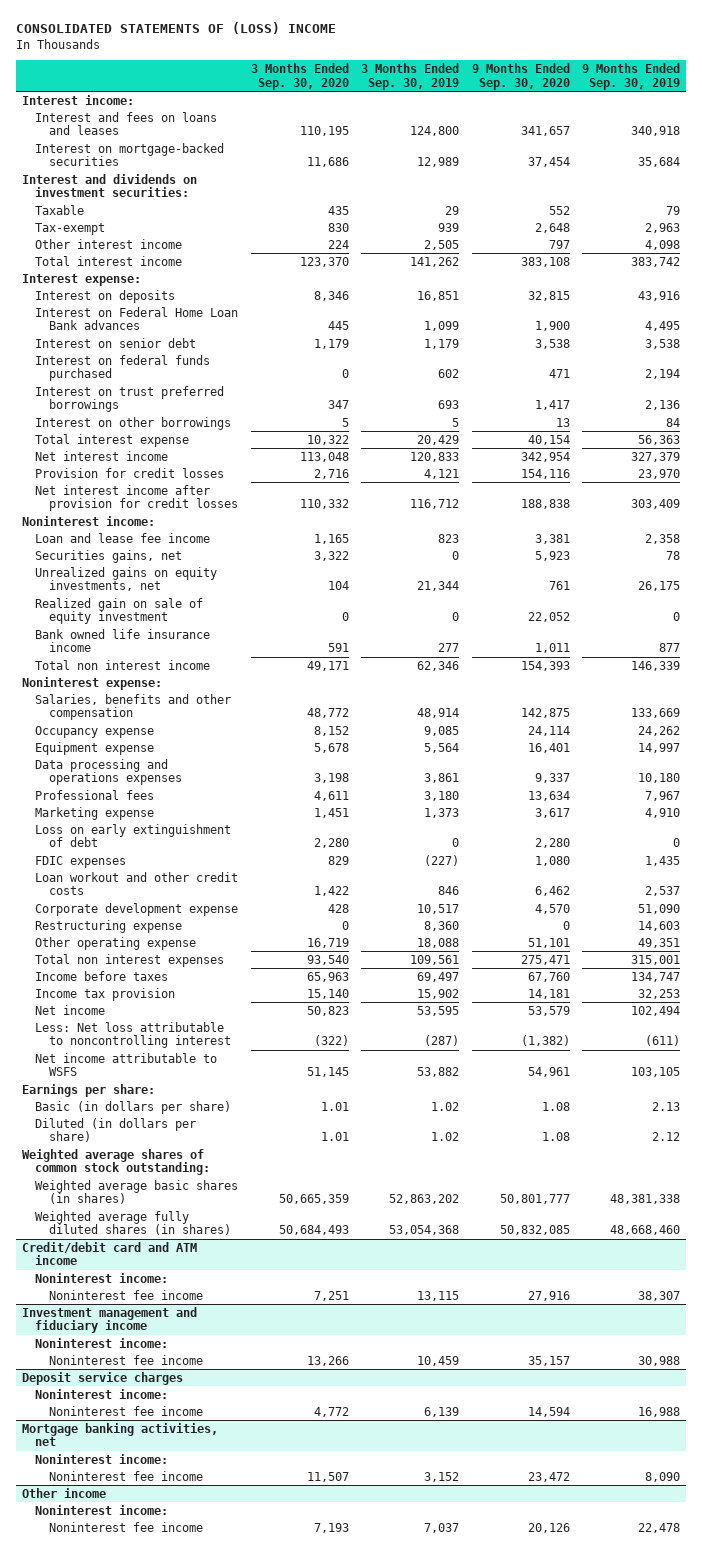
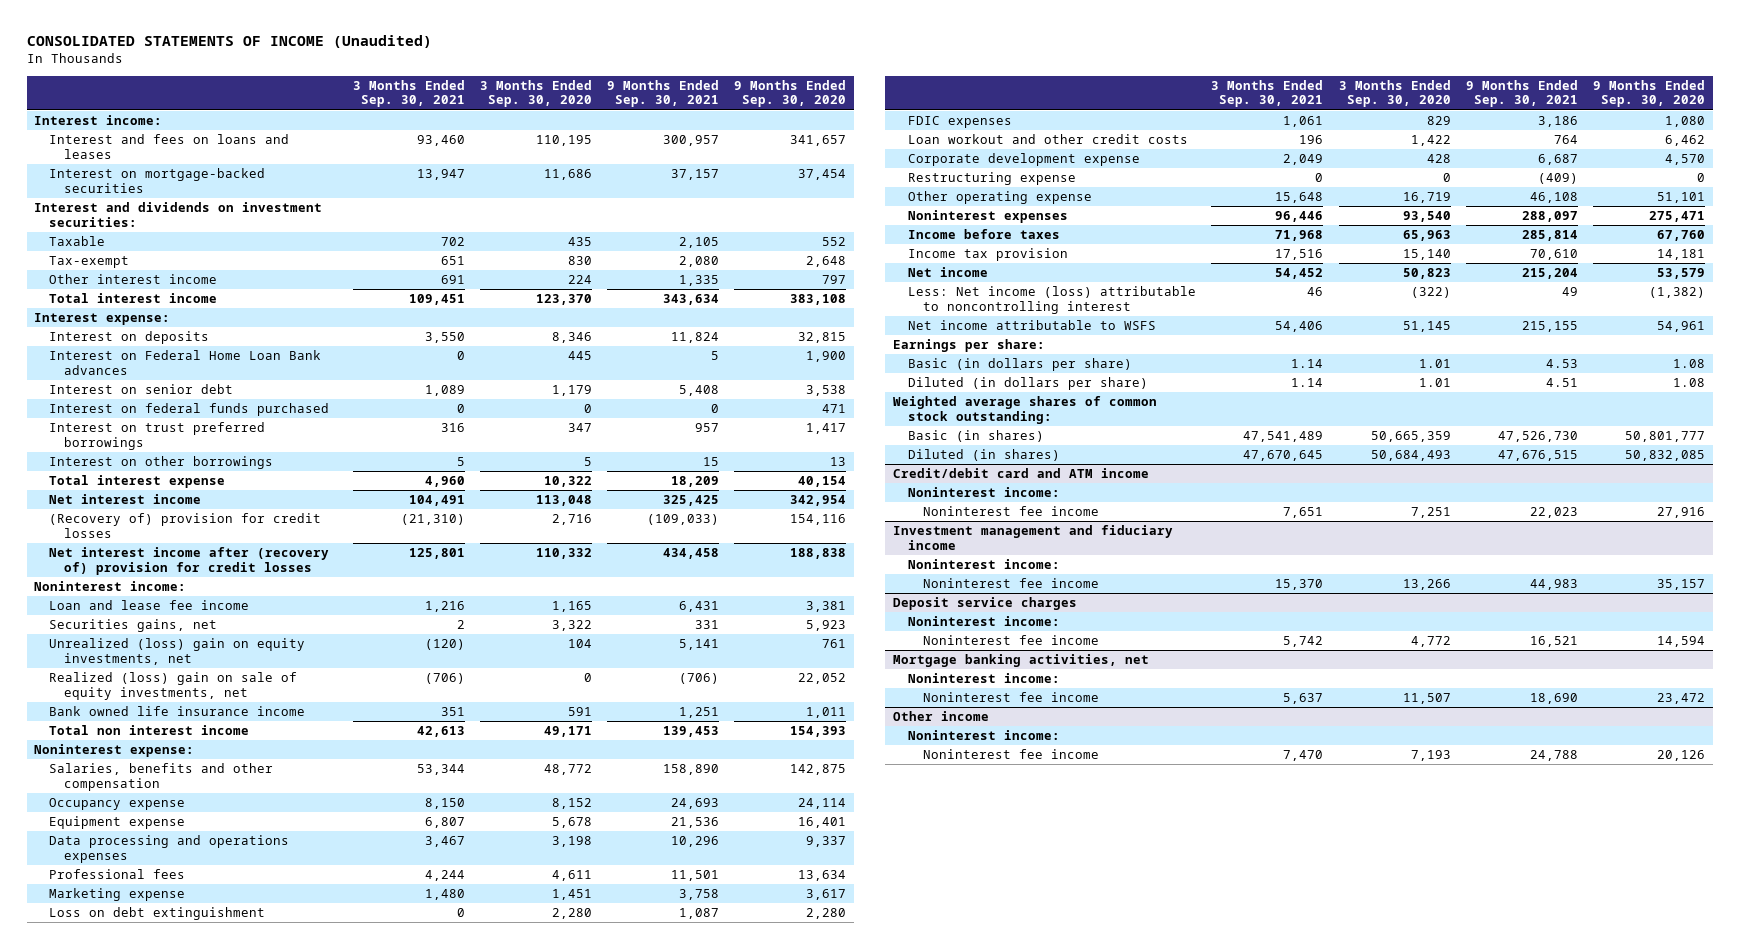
- CONSOLIDATED STATEMENTS OF (LOSS) INCOME
+ CONSOLIDATED STATEMENTS OF INCOME (Unaudited)
- | 3 Months Ended Sep. 30, 2020 | 3 Months Ended Sep. 30, 2019 | 9 Months Ended Sep. 30, 2020 | 9 Months Ended Sep. 30, 2019
+ | 3 Months Ended Sep. 30, 2021 | 3 Months Ended Sep. 30, 2020 | 9 Months Ended Sep. 30, 2021 | 9 Months Ended Sep. 30, 2020
- Provision for credit losses | 2,716 | 4,121 | 154,116 | 23,970
- Net interest income after provision for credit losses | 110,332 | 116,712 | 188,838 | 303,409
+ (Recovery of) provision for credit losses | (21,310) | 2,716 | (109,033) | 154,116
+ Net interest income after (recovery of) provision for credit losses | 125,801 | 110,332 | 434,458 | 188,838
- Unrealized gains on equity investments, net | 104 | 21,344 | 761 | 26,175
- Realized gain on sale of equity investment | 0 | 0 | 22,052 | 0
+ Unrealized (loss) gain on equity investments, net | (120) | 104 | 5,141 | 761
+ Realized (loss) gain on sale of equity investments, net | (706) | 0 | (706) | 22,052
- Loss on early extinguishment of debt | 2,280 | 0 | 2,280 | 0
+ Loss on debt extinguishment | 0 | 2,280 | 1,087 | 2,280
- Total non interest expenses | 93,540 | 109,561 | 275,471 | 315,001
+ Noninterest expenses | 96,446 | 93,540 | 288,097 | 275,471
- Less: Net loss attributable to noncontrolling interest | (322) | (287) | (1,382) | (611)
+ Less: Net income (loss) attributable to noncontrolling interest | 46 | (322) | 49 | (1,382)
- Weighted average basic shares (in shares) | 50,665,359 | 52,863,202 | 50,801,777 | 48,381,338
- Weighted average fully diluted shares (in shares) | 50,684,493 | 53,054,368 | 50,832,085 | 48,668,460
+ Basic (in shares) | 47,541,489 | 50,665,359 | 47,526,730 | 50,801,777
+ Diluted (in shares) | 47,670,645 | 50,684,493 | 47,676,515 | 50,832,085

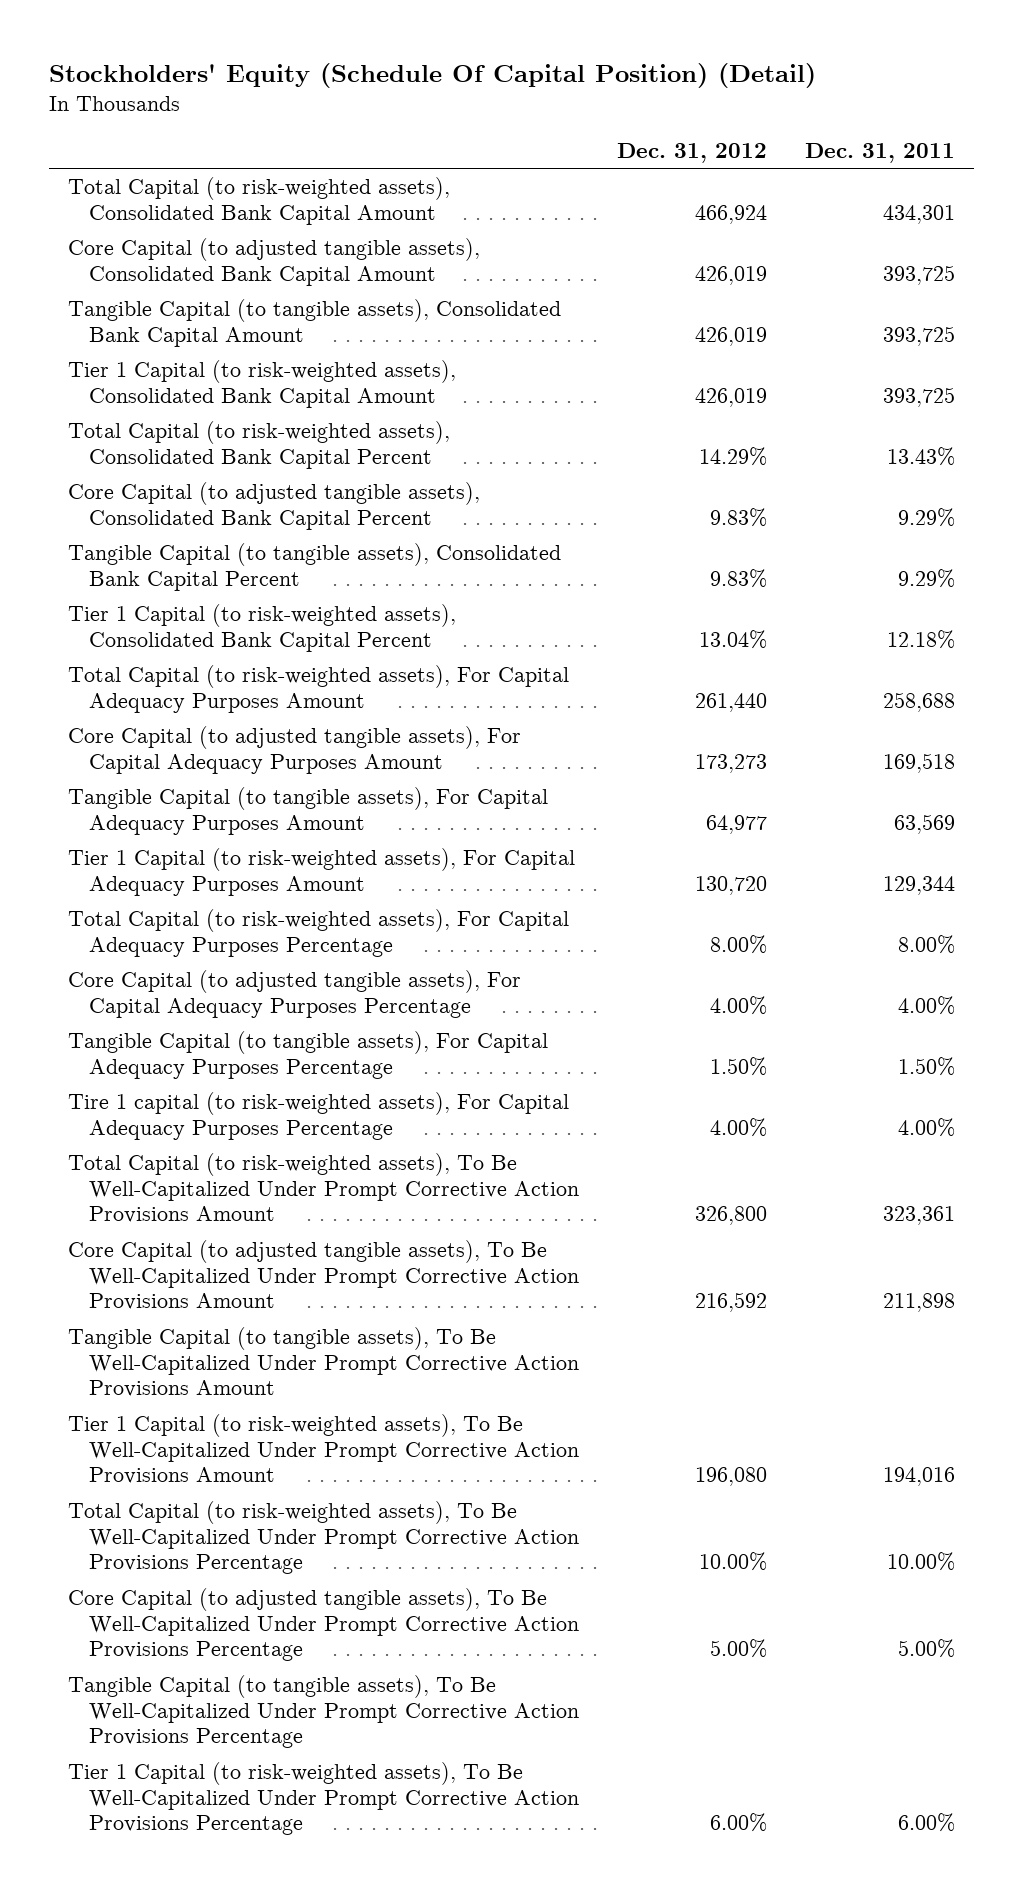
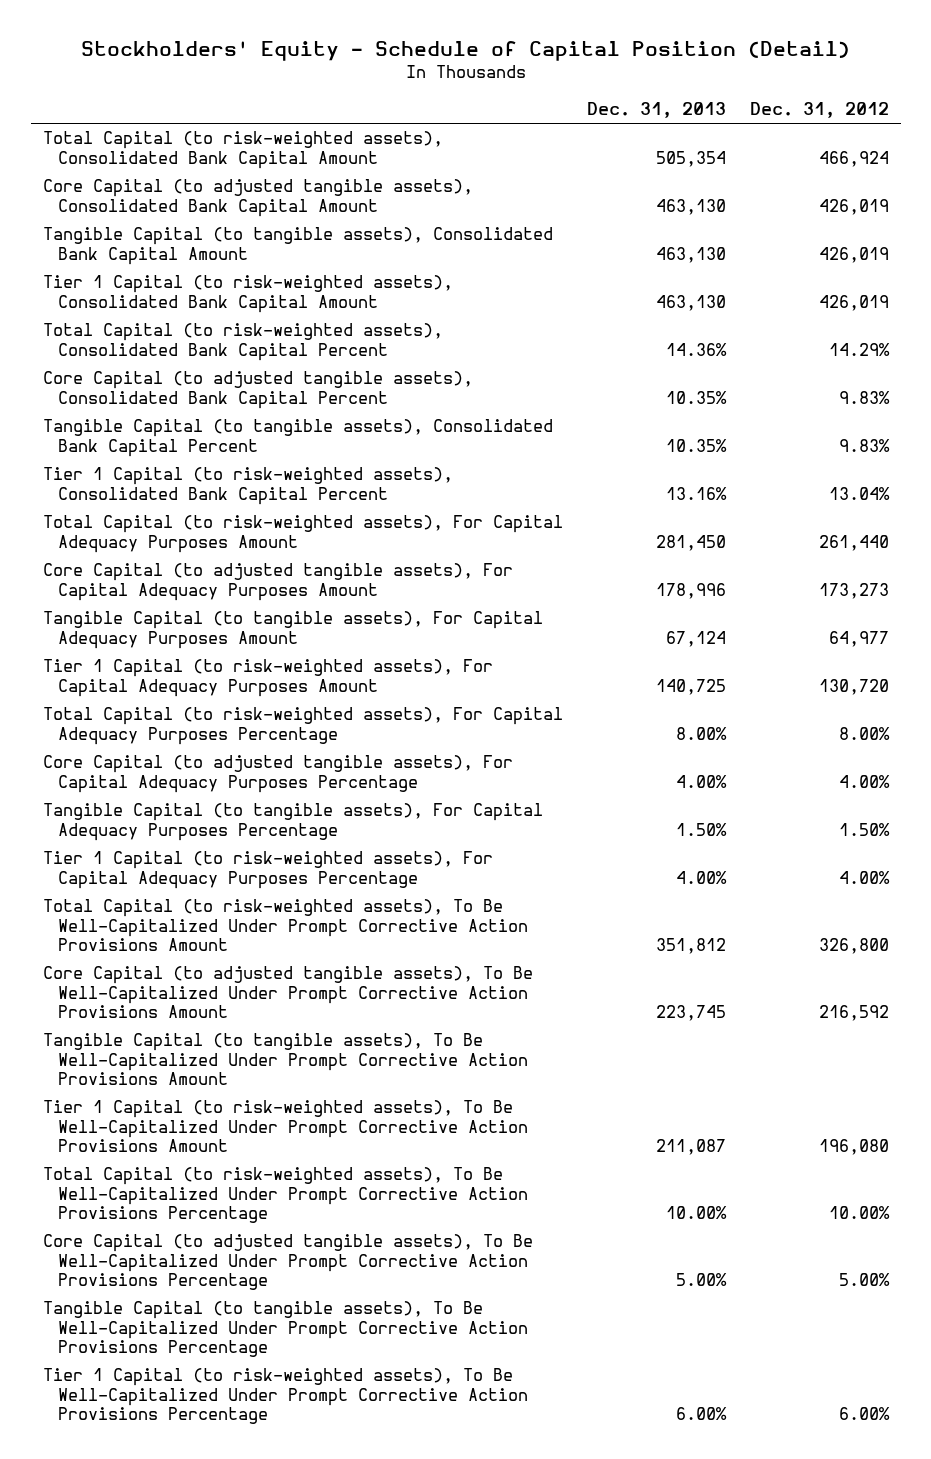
- Stockholders' Equity (Schedule Of Capital Position) (Detail)
+ Stockholders' Equity - Schedule of Capital Position (Detail)
- | Dec. 31, 2012 | Dec. 31, 2011
+ | Dec. 31, 2013 | Dec. 31, 2012
- Tire 1 capital (to risk-weighted assets), For Capital Adequacy Purposes Percentage | 4.00% | 4.00%
+ Tier 1 Capital (to risk-weighted assets), For Capital Adequacy Purposes Percentage | 4.00% | 4.00%

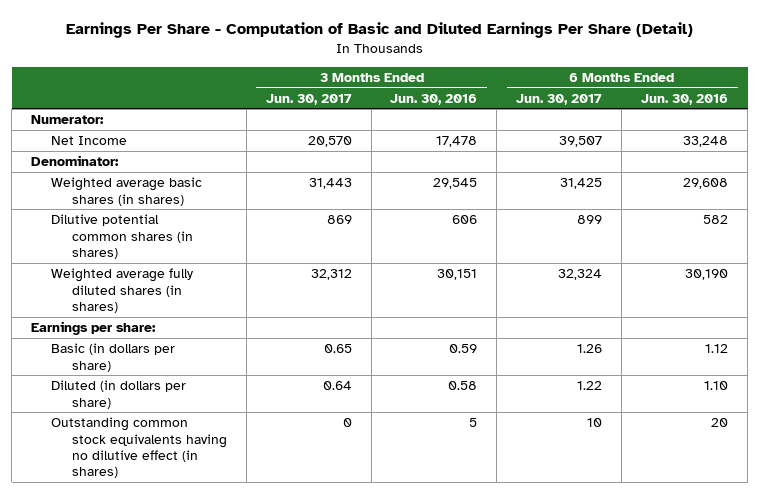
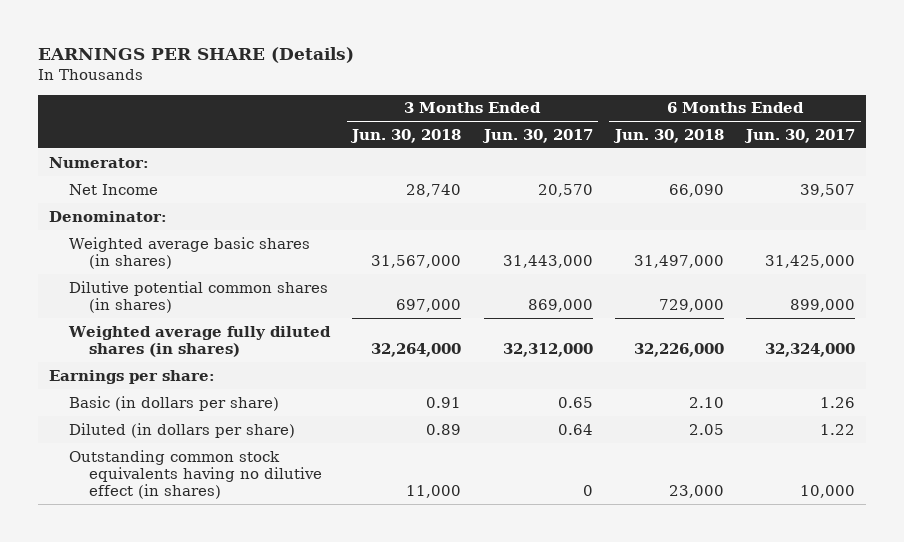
- Earnings Per Share - Computation of Basic and Diluted Earnings Per Share (Detail)
+ EARNINGS PER SHARE (Details)
- | 3 Months Ended Jun. 30, 2017 | 3 Months Ended Jun. 30, 2016 | 6 Months Ended Jun. 30, 2017 | 6 Months Ended Jun. 30, 2016
+ | 3 Months Ended Jun. 30, 2018 | 3 Months Ended Jun. 30, 2017 | 6 Months Ended Jun. 30, 2018 | 6 Months Ended Jun. 30, 2017
- Weighted average basic shares (in shares) | 31,443 | 29,545 | 31,425 | 29,608
- Dilutive potential common shares (in shares) | 869 | 606 | 899 | 582
- Weighted average fully diluted shares (in shares) | 32,312 | 30,151 | 32,324 | 30,190
+ Weighted average basic shares (in shares) | 31,567,000 | 31,443,000 | 31,497,000 | 31,425,000
+ Dilutive potential common shares (in shares) | 697,000 | 869,000 | 729,000 | 899,000
+ Weighted average fully diluted shares (in shares) | 32,264,000 | 32,312,000 | 32,226,000 | 32,324,000
- Outstanding common stock equivalents having no dilutive effect (in shares) | 0 | 5 | 10 | 20
+ Outstanding common stock equivalents having no dilutive effect (in shares) | 11,000 | 0 | 23,000 | 10,000

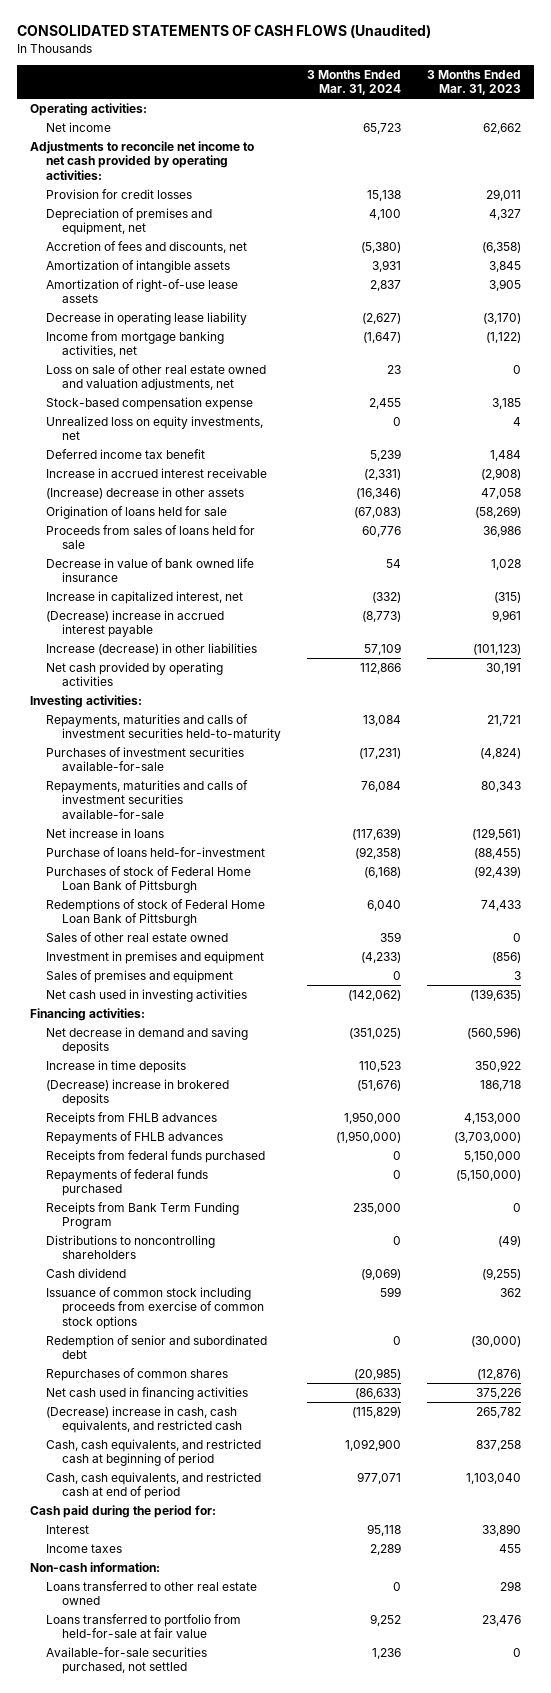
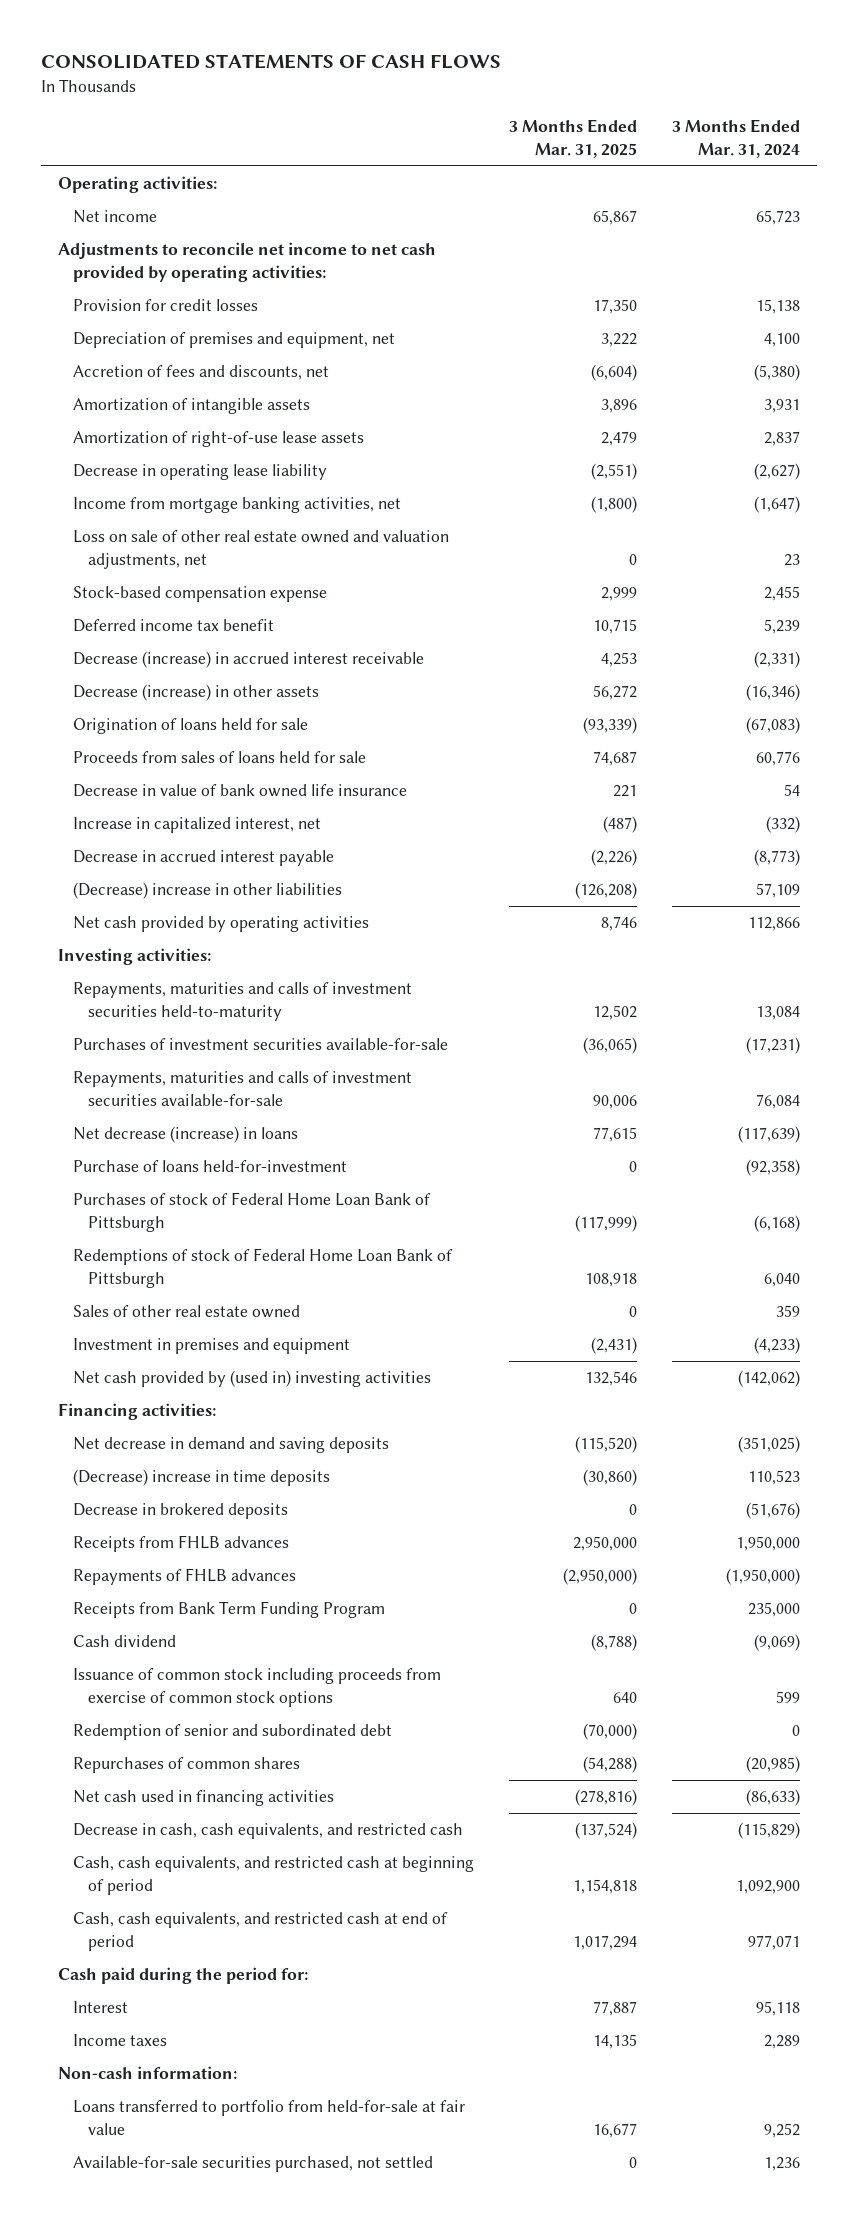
- CONSOLIDATED STATEMENTS OF CASH FLOWS (Unaudited)
+ CONSOLIDATED STATEMENTS OF CASH FLOWS
- | 3 Months Ended Mar. 31, 2024 | 3 Months Ended Mar. 31, 2023
+ | 3 Months Ended Mar. 31, 2025 | 3 Months Ended Mar. 31, 2024
- Unrealized loss on equity investments, net | 0 | 4
- Increase in accrued interest receivable | (2,331) | (2,908)
- (Increase) decrease in other assets | (16,346) | 47,058
+ Decrease (increase) in accrued interest receivable | 4,253 | (2,331)
+ Decrease (increase) in other assets | 56,272 | (16,346)
- (Decrease) increase in accrued interest payable | (8,773) | 9,961
- Increase (decrease) in other liabilities | 57,109 | (101,123)
+ Decrease in accrued interest payable | (2,226) | (8,773)
+ (Decrease) increase in other liabilities | (126,208) | 57,109
- Net increase in loans | (117,639) | (129,561)
+ Net decrease (increase) in loans | 77,615 | (117,639)
- Sales of premises and equipment | 0 | 3
- Net cash used in investing activities | (142,062) | (139,635)
+ Net cash provided by (used in) investing activities | 132,546 | (142,062)
- Increase in time deposits | 110,523 | 350,922
- (Decrease) increase in brokered deposits | (51,676) | 186,718
+ (Decrease) increase in time deposits | (30,860) | 110,523
+ Decrease in brokered deposits | 0 | (51,676)
- Receipts from federal funds purchased | 0 | 5,150,000
- Repayments of federal funds purchased | 0 | (5,150,000)
- Distributions to noncontrolling shareholders | 0 | (49)
- (Decrease) increase in cash, cash equivalents, and restricted cash | (115,829) | 265,782
+ Decrease in cash, cash equivalents, and restricted cash | (137,524) | (115,829)
- Loans transferred to other real estate owned | 0 | 298

